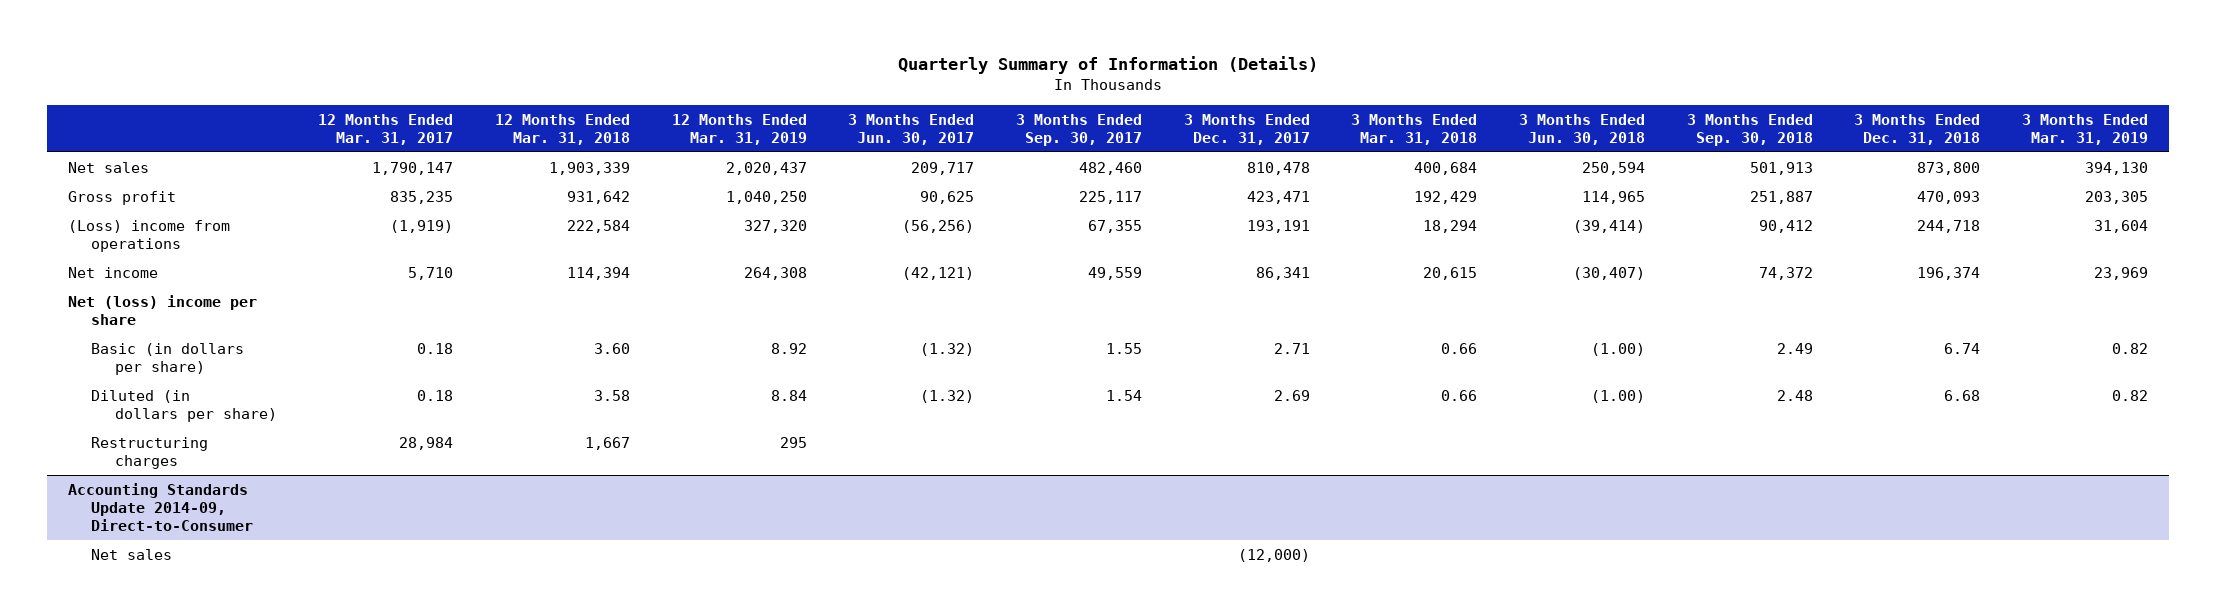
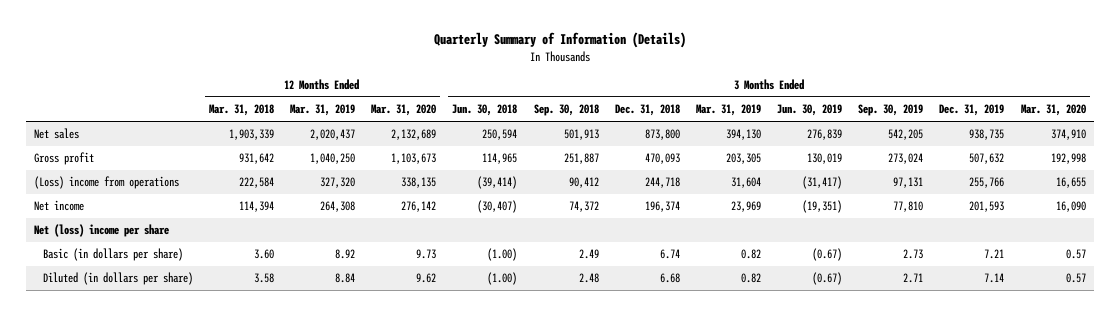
- | 12 Months Ended Mar. 31, 2017 | 12 Months Ended Mar. 31, 2018 | 12 Months Ended Mar. 31, 2019 | 3 Months Ended Jun. 30, 2017 | 3 Months Ended Sep. 30, 2017 | 3 Months Ended Dec. 31, 2017 | 3 Months Ended Mar. 31, 2018 | 3 Months Ended Jun. 30, 2018 | 3 Months Ended Sep. 30, 2018 | 3 Months Ended Dec. 31, 2018 | 3 Months Ended Mar. 31, 2019
+ | 12 Months Ended Mar. 31, 2018 | 12 Months Ended Mar. 31, 2019 | 12 Months Ended Mar. 31, 2020 | 3 Months Ended Jun. 30, 2018 | 3 Months Ended Sep. 30, 2018 | 3 Months Ended Dec. 31, 2018 | 3 Months Ended Mar. 31, 2019 | 3 Months Ended Jun. 30, 2019 | 3 Months Ended Sep. 30, 2019 | 3 Months Ended Dec. 31, 2019 | 3 Months Ended Mar. 31, 2020
- Restructuring charges | 28,984 | 1,667 | 295 | | | | | | | |
- Accounting Standards Update 2014-09, Direct-to-Consumer
- Net sales | | | | | | (12,000) | | | | |

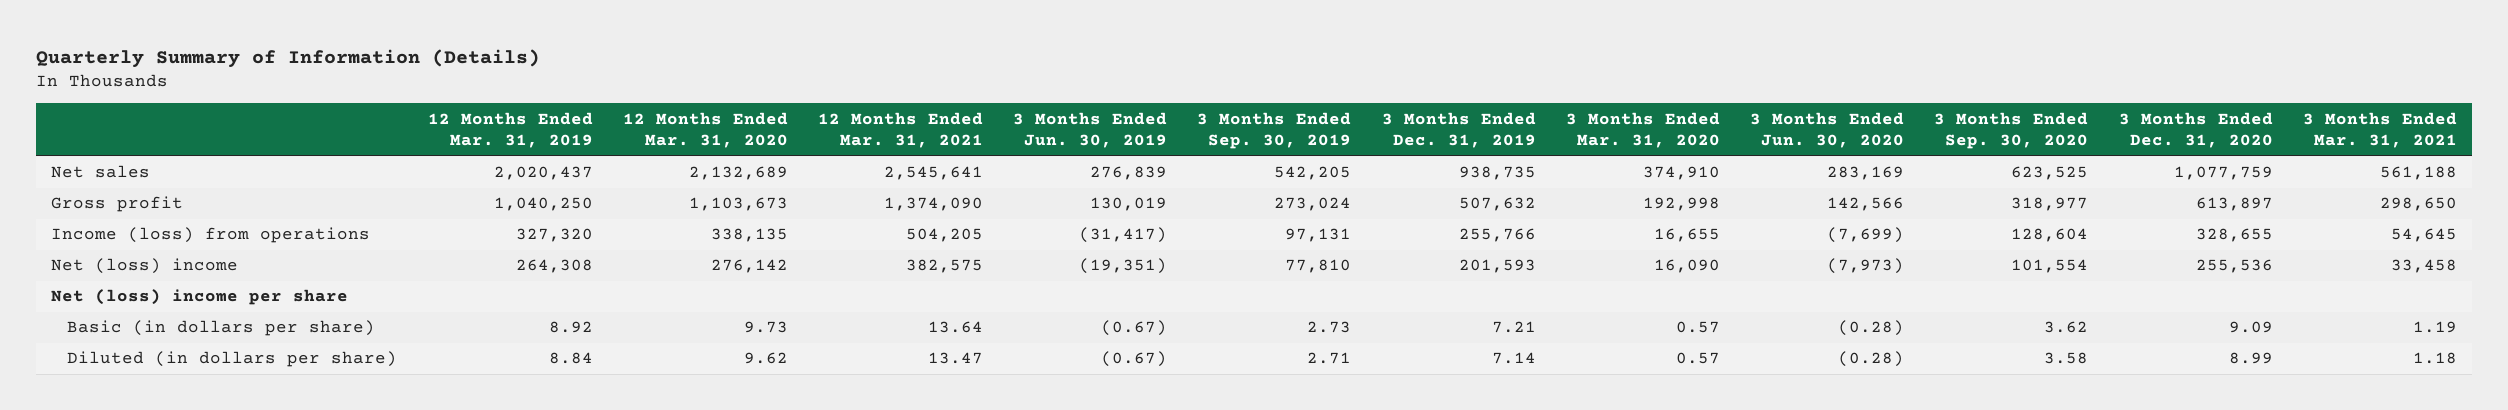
- | 12 Months Ended Mar. 31, 2018 | 12 Months Ended Mar. 31, 2019 | 12 Months Ended Mar. 31, 2020 | 3 Months Ended Jun. 30, 2018 | 3 Months Ended Sep. 30, 2018 | 3 Months Ended Dec. 31, 2018 | 3 Months Ended Mar. 31, 2019 | 3 Months Ended Jun. 30, 2019 | 3 Months Ended Sep. 30, 2019 | 3 Months Ended Dec. 31, 2019 | 3 Months Ended Mar. 31, 2020
+ | 12 Months Ended Mar. 31, 2019 | 12 Months Ended Mar. 31, 2020 | 12 Months Ended Mar. 31, 2021 | 3 Months Ended Jun. 30, 2019 | 3 Months Ended Sep. 30, 2019 | 3 Months Ended Dec. 31, 2019 | 3 Months Ended Mar. 31, 2020 | 3 Months Ended Jun. 30, 2020 | 3 Months Ended Sep. 30, 2020 | 3 Months Ended Dec. 31, 2020 | 3 Months Ended Mar. 31, 2021
- (Loss) income from operations | 222,584 | 327,320 | 338,135 | (39,414) | 90,412 | 244,718 | 31,604 | (31,417) | 97,131 | 255,766 | 16,655
- Net income | 114,394 | 264,308 | 276,142 | (30,407) | 74,372 | 196,374 | 23,969 | (19,351) | 77,810 | 201,593 | 16,090
+ Income (loss) from operations | 327,320 | 338,135 | 504,205 | (31,417) | 97,131 | 255,766 | 16,655 | (7,699) | 128,604 | 328,655 | 54,645
+ Net (loss) income | 264,308 | 276,142 | 382,575 | (19,351) | 77,810 | 201,593 | 16,090 | (7,973) | 101,554 | 255,536 | 33,458

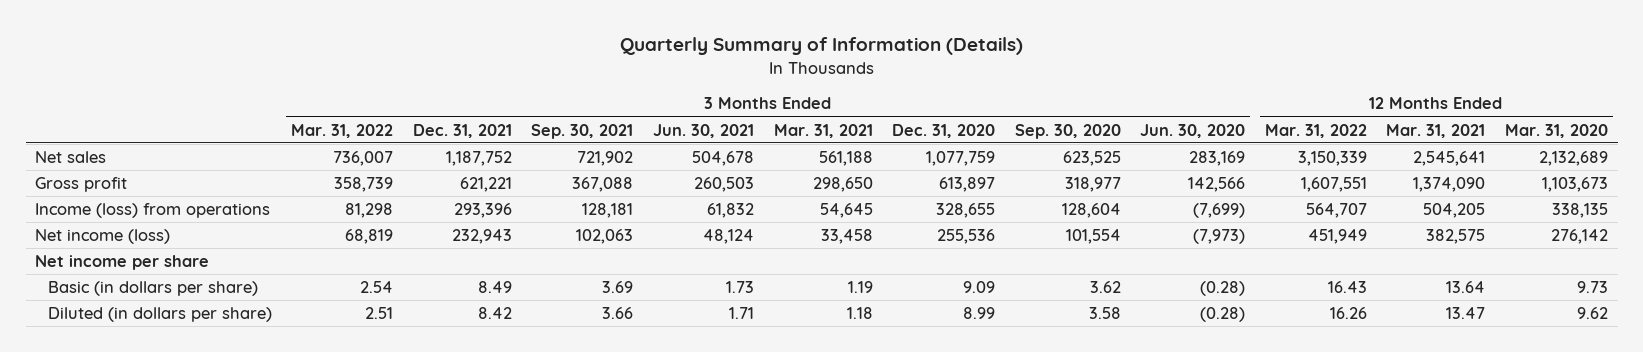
- | 12 Months Ended Mar. 31, 2019 | 12 Months Ended Mar. 31, 2020 | 12 Months Ended Mar. 31, 2021 | 3 Months Ended Jun. 30, 2019 | 3 Months Ended Sep. 30, 2019 | 3 Months Ended Dec. 31, 2019 | 3 Months Ended Mar. 31, 2020 | 3 Months Ended Jun. 30, 2020 | 3 Months Ended Sep. 30, 2020 | 3 Months Ended Dec. 31, 2020 | 3 Months Ended Mar. 31, 2021
+ | 3 Months Ended Mar. 31, 2022 | 3 Months Ended Dec. 31, 2021 | 3 Months Ended Sep. 30, 2021 | 3 Months Ended Jun. 30, 2021 | 3 Months Ended Mar. 31, 2021 | 3 Months Ended Dec. 31, 2020 | 3 Months Ended Sep. 30, 2020 | 3 Months Ended Jun. 30, 2020 | 12 Months Ended Mar. 31, 2022 | 12 Months Ended Mar. 31, 2021 | 12 Months Ended Mar. 31, 2020
- Net (loss) income | 264,308 | 276,142 | 382,575 | (19,351) | 77,810 | 201,593 | 16,090 | (7,973) | 101,554 | 255,536 | 33,458
- Net (loss) income per share
+ Net income (loss) | 68,819 | 232,943 | 102,063 | 48,124 | 33,458 | 255,536 | 101,554 | (7,973) | 451,949 | 382,575 | 276,142
+ Net income per share

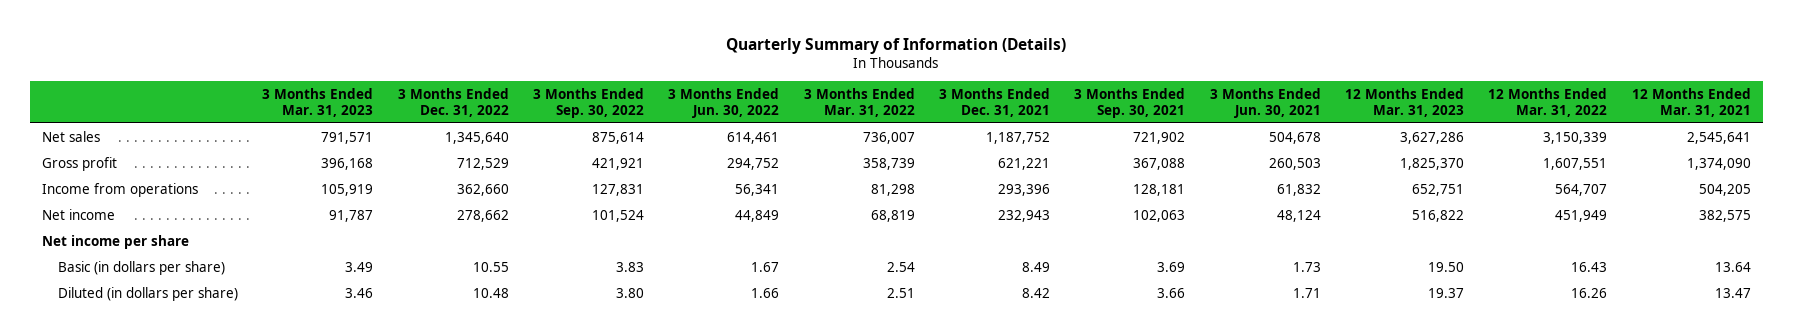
- | 3 Months Ended Mar. 31, 2022 | 3 Months Ended Dec. 31, 2021 | 3 Months Ended Sep. 30, 2021 | 3 Months Ended Jun. 30, 2021 | 3 Months Ended Mar. 31, 2021 | 3 Months Ended Dec. 31, 2020 | 3 Months Ended Sep. 30, 2020 | 3 Months Ended Jun. 30, 2020 | 12 Months Ended Mar. 31, 2022 | 12 Months Ended Mar. 31, 2021 | 12 Months Ended Mar. 31, 2020
+ | 3 Months Ended Mar. 31, 2023 | 3 Months Ended Dec. 31, 2022 | 3 Months Ended Sep. 30, 2022 | 3 Months Ended Jun. 30, 2022 | 3 Months Ended Mar. 31, 2022 | 3 Months Ended Dec. 31, 2021 | 3 Months Ended Sep. 30, 2021 | 3 Months Ended Jun. 30, 2021 | 12 Months Ended Mar. 31, 2023 | 12 Months Ended Mar. 31, 2022 | 12 Months Ended Mar. 31, 2021
- Income (loss) from operations | 81,298 | 293,396 | 128,181 | 61,832 | 54,645 | 328,655 | 128,604 | (7,699) | 564,707 | 504,205 | 338,135
- Net income (loss) | 68,819 | 232,943 | 102,063 | 48,124 | 33,458 | 255,536 | 101,554 | (7,973) | 451,949 | 382,575 | 276,142
+ Income from operations | 105,919 | 362,660 | 127,831 | 56,341 | 81,298 | 293,396 | 128,181 | 61,832 | 652,751 | 564,707 | 504,205
+ Net income | 91,787 | 278,662 | 101,524 | 44,849 | 68,819 | 232,943 | 102,063 | 48,124 | 516,822 | 451,949 | 382,575

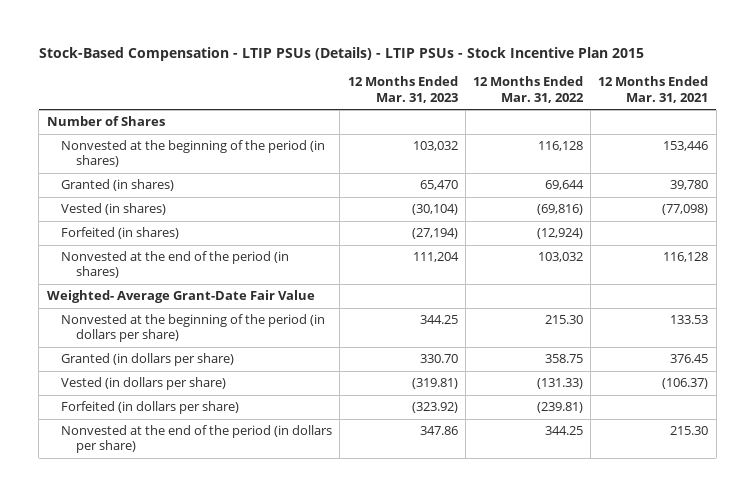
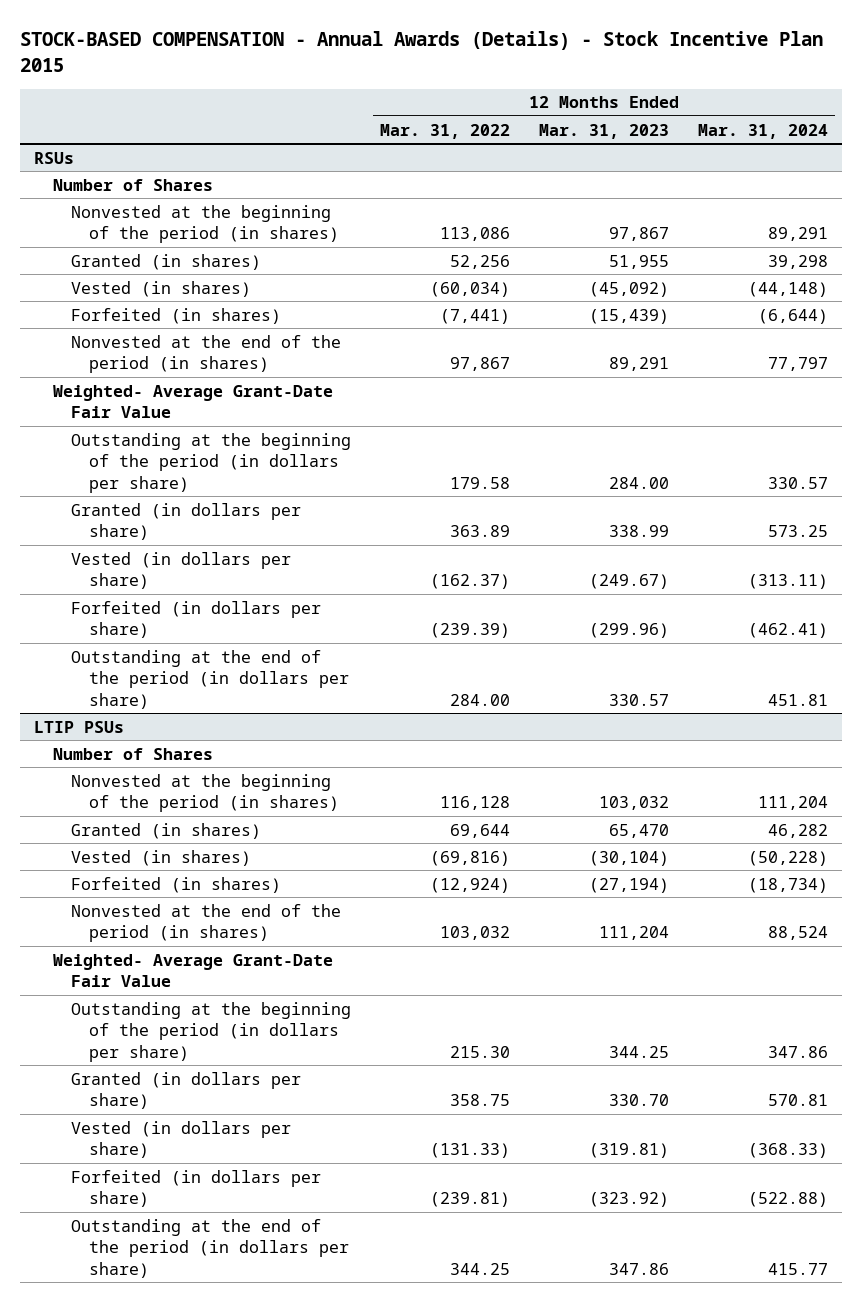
- Stock-Based Compensation - LTIP PSUs (Details) - LTIP PSUs - Stock Incentive Plan 2015
+ STOCK-BASED COMPENSATION - Annual Awards (Details) - Stock Incentive Plan 2015
- | 12 Months Ended Mar. 31, 2023 | 12 Months Ended Mar. 31, 2022 | 12 Months Ended Mar. 31, 2021
+ | 12 Months Ended Mar. 31, 2022 | 12 Months Ended Mar. 31, 2023 | 12 Months Ended Mar. 31, 2024
+ RSUs
+ Nonvested at the beginning of the period (in shares) | 113,086 | 97,867 | 89,291
+ Granted (in shares) | 52,256 | 51,955 | 39,298
+ Vested (in shares) | (60,034) | (45,092) | (44,148)
+ Forfeited (in shares) | (7,441) | (15,439) | (6,644)
+ Nonvested at the end of the period (in shares) | 97,867 | 89,291 | 77,797
+ Weighted- Average Grant-Date Fair Value
+ Outstanding at the beginning of the period (in dollars per share) | 179.58 | 284.00 | 330.57
+ Granted (in dollars per share) | 363.89 | 338.99 | 573.25
+ Vested (in dollars per share) | (162.37) | (249.67) | (313.11)
+ Forfeited (in dollars per share) | (239.39) | (299.96) | (462.41)
+ Outstanding at the end of the period (in dollars per share) | 284.00 | 330.57 | 451.81
+ LTIP PSUs
+ Number of Shares
- Nonvested at the beginning of the period (in dollars per share) | 344.25 | 215.30 | 133.53
+ Outstanding at the beginning of the period (in dollars per share) | 215.30 | 344.25 | 347.86
- Nonvested at the end of the period (in dollars per share) | 347.86 | 344.25 | 215.30
+ Outstanding at the end of the period (in dollars per share) | 344.25 | 347.86 | 415.77

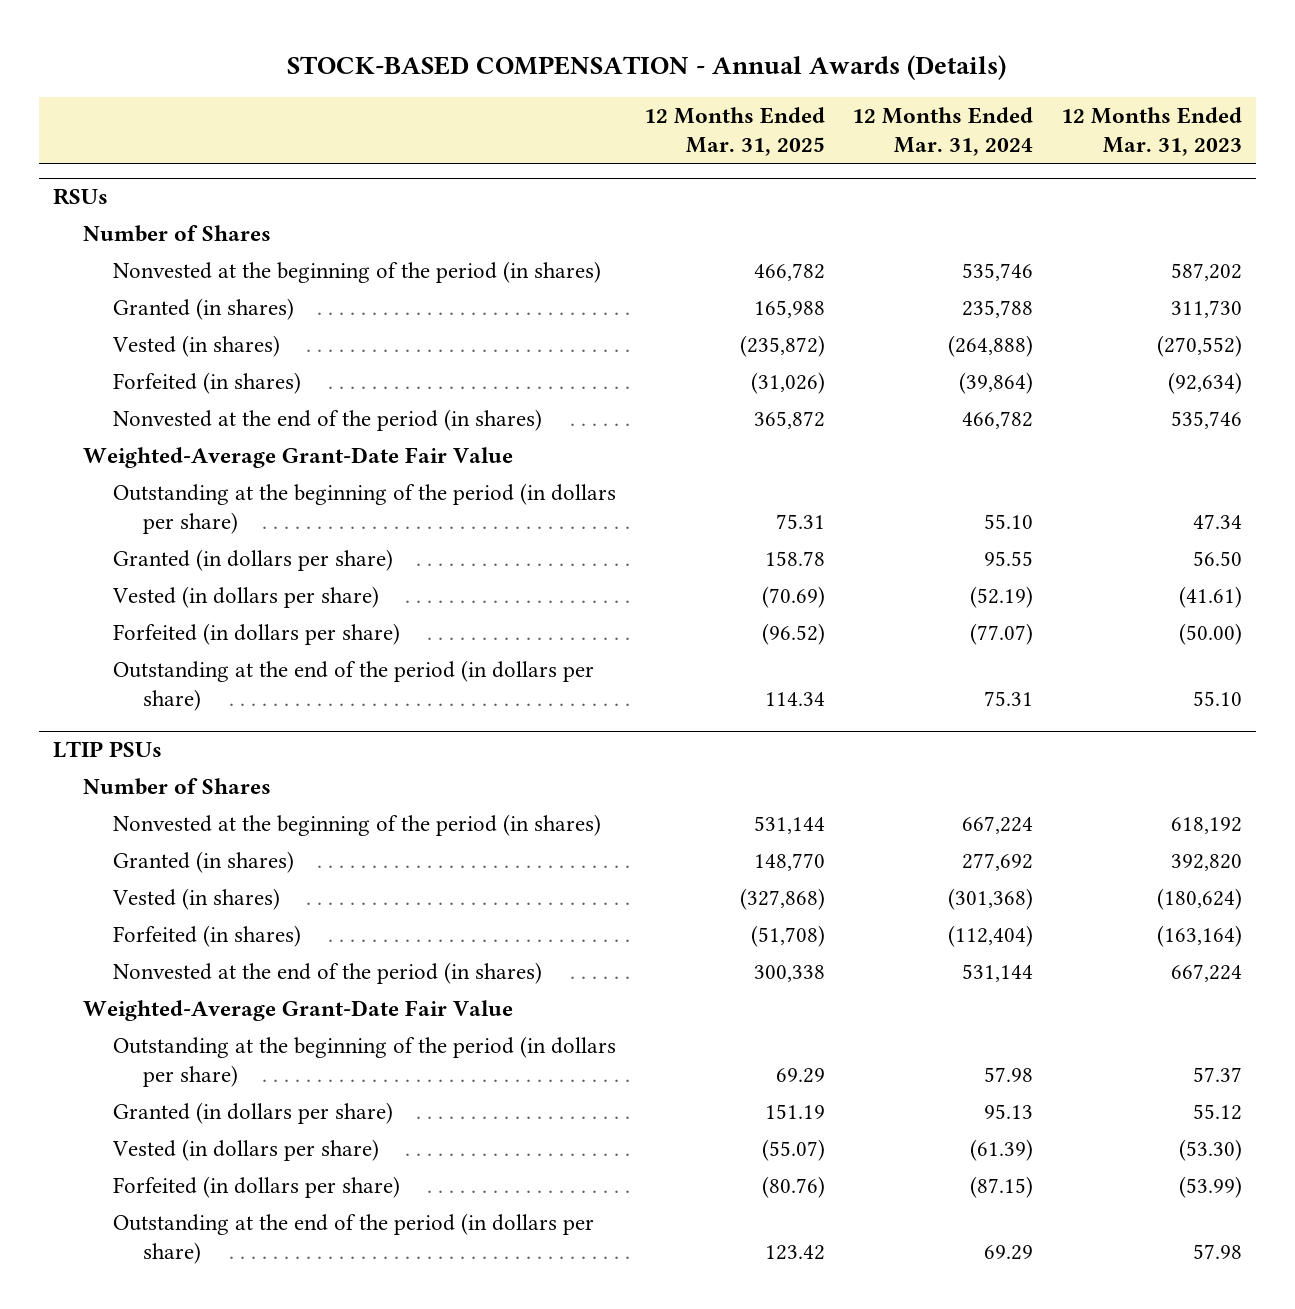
- STOCK-BASED COMPENSATION - Annual Awards (Details) - Stock Incentive Plan 2015
+ STOCK-BASED COMPENSATION - Annual Awards (Details)
- | 12 Months Ended Mar. 31, 2022 | 12 Months Ended Mar. 31, 2023 | 12 Months Ended Mar. 31, 2024
+ | 12 Months Ended Mar. 31, 2025 | 12 Months Ended Mar. 31, 2024 | 12 Months Ended Mar. 31, 2023
@ RSUs
- Nonvested at the beginning of the period (in shares) | 113,086 | 97,867 | 89,291
- Granted (in shares) | 52,256 | 51,955 | 39,298
- Vested (in shares) | (60,034) | (45,092) | (44,148)
- Forfeited (in shares) | (7,441) | (15,439) | (6,644)
- Nonvested at the end of the period (in shares) | 97,867 | 89,291 | 77,797
- Weighted- Average Grant-Date Fair Value
- Outstanding at the beginning of the period (in dollars per share) | 179.58 | 284.00 | 330.57
- Granted (in dollars per share) | 363.89 | 338.99 | 573.25
- Vested (in dollars per share) | (162.37) | (249.67) | (313.11)
- Forfeited (in dollars per share) | (239.39) | (299.96) | (462.41)
- Outstanding at the end of the period (in dollars per share) | 284.00 | 330.57 | 451.81
+ Nonvested at the beginning of the period (in shares) | 466,782 | 535,746 | 587,202
+ Granted (in shares) | 165,988 | 235,788 | 311,730
+ Vested (in shares) | (235,872) | (264,888) | (270,552)
+ Forfeited (in shares) | (31,026) | (39,864) | (92,634)
+ Nonvested at the end of the period (in shares) | 365,872 | 466,782 | 535,746
+ Weighted-Average Grant-Date Fair Value
+ Outstanding at the beginning of the period (in dollars per share) | 75.31 | 55.10 | 47.34
+ Granted (in dollars per share) | 158.78 | 95.55 | 56.50
+ Vested (in dollars per share) | (70.69) | (52.19) | (41.61)
+ Forfeited (in dollars per share) | (96.52) | (77.07) | (50.00)
+ Outstanding at the end of the period (in dollars per share) | 114.34 | 75.31 | 55.10
@ LTIP PSUs
- Nonvested at the beginning of the period (in shares) | 116,128 | 103,032 | 111,204
- Granted (in shares) | 69,644 | 65,470 | 46,282
- Vested (in shares) | (69,816) | (30,104) | (50,228)
- Forfeited (in shares) | (12,924) | (27,194) | (18,734)
- Nonvested at the end of the period (in shares) | 103,032 | 111,204 | 88,524
- Weighted- Average Grant-Date Fair Value
- Outstanding at the beginning of the period (in dollars per share) | 215.30 | 344.25 | 347.86
- Granted (in dollars per share) | 358.75 | 330.70 | 570.81
- Vested (in dollars per share) | (131.33) | (319.81) | (368.33)
- Forfeited (in dollars per share) | (239.81) | (323.92) | (522.88)
- Outstanding at the end of the period (in dollars per share) | 344.25 | 347.86 | 415.77
+ Nonvested at the beginning of the period (in shares) | 531,144 | 667,224 | 618,192
+ Granted (in shares) | 148,770 | 277,692 | 392,820
+ Vested (in shares) | (327,868) | (301,368) | (180,624)
+ Forfeited (in shares) | (51,708) | (112,404) | (163,164)
+ Nonvested at the end of the period (in shares) | 300,338 | 531,144 | 667,224
+ Weighted-Average Grant-Date Fair Value
+ Outstanding at the beginning of the period (in dollars per share) | 69.29 | 57.98 | 57.37
+ Granted (in dollars per share) | 151.19 | 95.13 | 55.12
+ Vested (in dollars per share) | (55.07) | (61.39) | (53.30)
+ Forfeited (in dollars per share) | (80.76) | (87.15) | (53.99)
+ Outstanding at the end of the period (in dollars per share) | 123.42 | 69.29 | 57.98

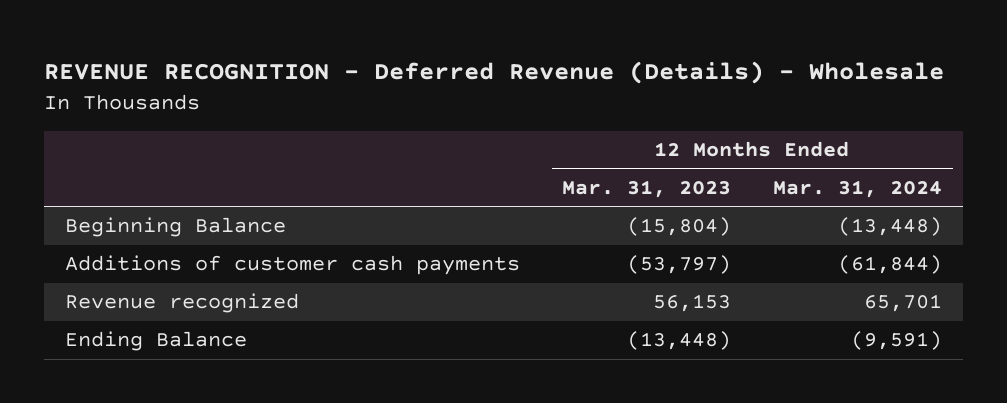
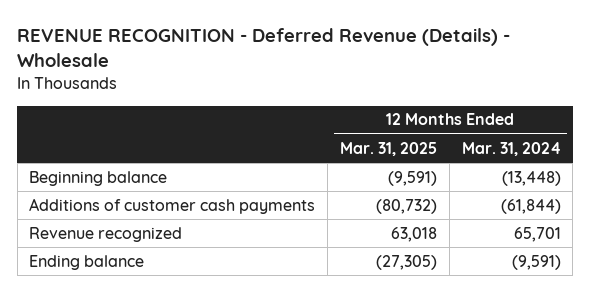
- | 12 Months Ended Mar. 31, 2023 | 12 Months Ended Mar. 31, 2024
+ | 12 Months Ended Mar. 31, 2025 | 12 Months Ended Mar. 31, 2024
- Beginning Balance | (15,804) | (13,448)
+ Beginning balance | (9,591) | (13,448)
- Ending Balance | (13,448) | (9,591)
+ Ending balance | (27,305) | (9,591)

